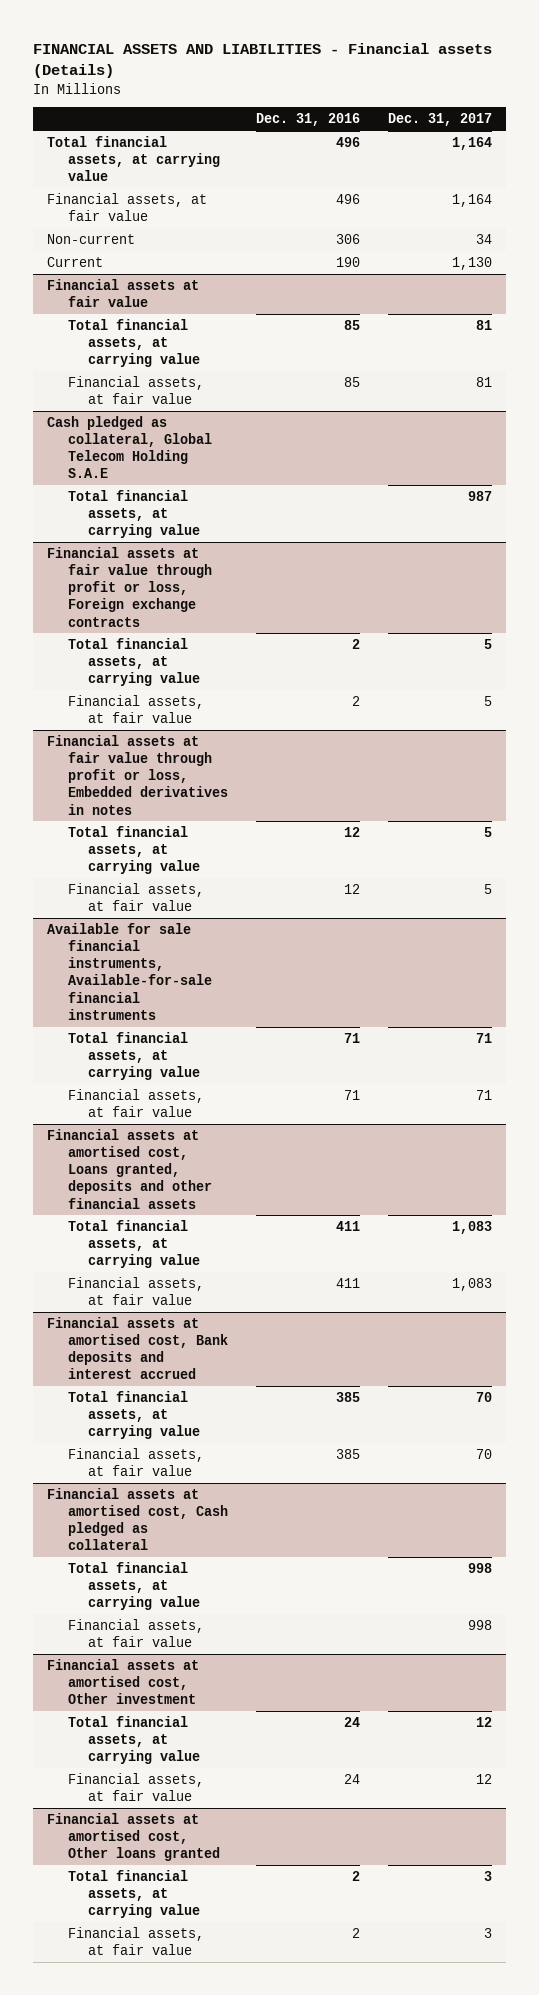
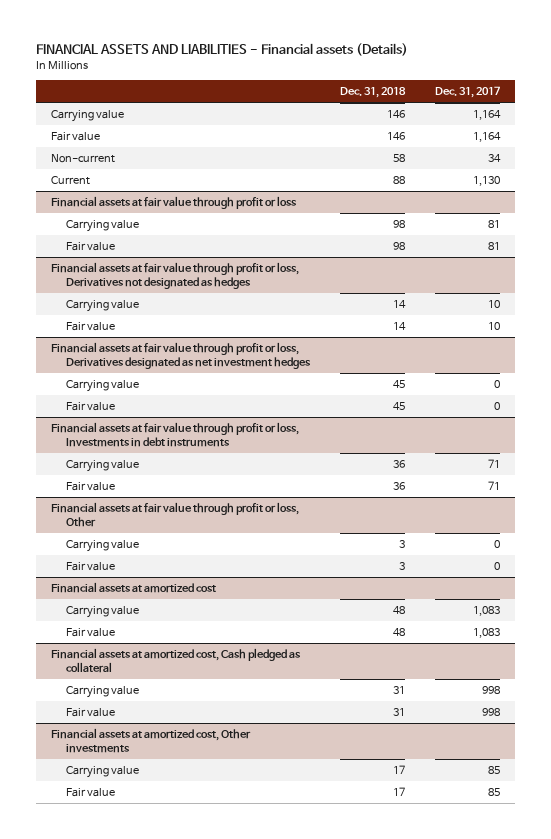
- | Dec. 31, 2016 | Dec. 31, 2017
+ | Dec. 31, 2018 | Dec. 31, 2017
- Total financial assets, at carrying value | 496 | 1,164
- Financial assets, at fair value | 496 | 1,164
+ Carrying value | 146 | 1,164
+ Fair value | 146 | 1,164
- Financial assets at fair value
- Total financial assets, at carrying value | 85 | 81
- Financial assets, at fair value | 85 | 81
- Cash pledged as collateral, Global Telecom Holding S.A.E
- Total financial assets, at carrying value | | 987
- Financial assets at fair value through profit or loss, Foreign exchange contracts
- Total financial assets, at carrying value | 2 | 5
- Financial assets, at fair value | 2 | 5
- Financial assets at fair value through profit or loss, Embedded derivatives in notes
- Total financial assets, at carrying value | 12 | 5
- Financial assets, at fair value | 12 | 5
- Available for sale financial instruments, Available-for-sale financial instruments
- Total financial assets, at carrying value | 71 | 71
- Financial assets, at fair value | 71 | 71
- Financial assets at amortised cost, Loans granted, deposits and other financial assets
- Total financial assets, at carrying value | 411 | 1,083
- Financial assets, at fair value | 411 | 1,083
- Financial assets at amortised cost, Bank deposits and interest accrued
- Total financial assets, at carrying value | 385 | 70
- Financial assets, at fair value | 385 | 70
- Financial assets at amortised cost, Cash pledged as collateral
- Total financial assets, at carrying value | | 998
- Financial assets, at fair value | | 998
- Financial assets at amortised cost, Other investment
- Total financial assets, at carrying value | 24 | 12
- Financial assets, at fair value | 24 | 12
- Financial assets at amortised cost, Other loans granted
- Total financial assets, at carrying value | 2 | 3
- Financial assets, at fair value | 2 | 3
+ Financial assets at fair value through profit or loss
+ Carrying value | 98 | 81
+ Fair value | 98 | 81
+ Financial assets at fair value through profit or loss, Derivatives not designated as hedges
+ Carrying value | 14 | 10
+ Fair value | 14 | 10
+ Financial assets at fair value through profit or loss, Derivatives designated as net investment hedges
+ Carrying value | 45 | 0
+ Fair value | 45 | 0
+ Financial assets at fair value through profit or loss, Investments in debt instruments
+ Carrying value | 36 | 71
+ Fair value | 36 | 71
+ Financial assets at fair value through profit or loss, Other
+ Carrying value | 3 | 0
+ Fair value | 3 | 0
+ Financial assets at amortized cost
+ Carrying value | 48 | 1,083
+ Fair value | 48 | 1,083
+ Financial assets at amortized cost, Cash pledged as collateral
+ Carrying value | 31 | 998
+ Fair value | 31 | 998
+ Financial assets at amortized cost, Other investments
+ Carrying value | 17 | 85
+ Fair value | 17 | 85

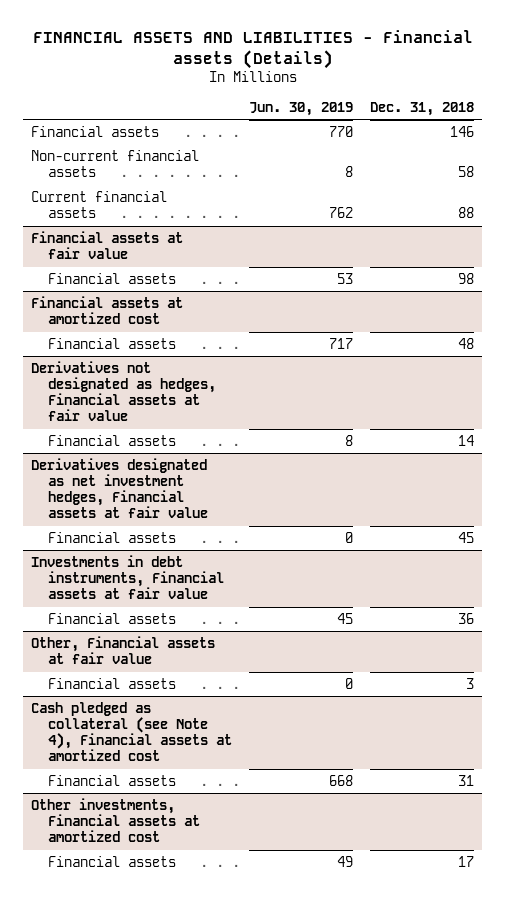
- | Dec. 31, 2018 | Dec. 31, 2017
+ | Jun. 30, 2019 | Dec. 31, 2018
- Carrying value | 146 | 1,164
- Fair value | 146 | 1,164
- Non-current | 58 | 34
- Current | 88 | 1,130
- Financial assets at fair value through profit or loss
- Carrying value | 98 | 81
- Fair value | 98 | 81
- Financial assets at fair value through profit or loss, Derivatives not designated as hedges
- Carrying value | 14 | 10
- Fair value | 14 | 10
- Financial assets at fair value through profit or loss, Derivatives designated as net investment hedges
- Carrying value | 45 | 0
- Fair value | 45 | 0
- Financial assets at fair value through profit or loss, Investments in debt instruments
- Carrying value | 36 | 71
- Fair value | 36 | 71
- Financial assets at fair value through profit or loss, Other
- Carrying value | 3 | 0
- Fair value | 3 | 0
+ Financial assets | 770 | 146
+ Non-current financial assets | 8 | 58
+ Current financial assets | 762 | 88
+ Financial assets at fair value
+ Financial assets | 53 | 98
@ Financial assets at amortized cost
- Carrying value | 48 | 1,083
- Fair value | 48 | 1,083
- Financial assets at amortized cost, Cash pledged as collateral
- Carrying value | 31 | 998
- Fair value | 31 | 998
- Financial assets at amortized cost, Other investments
- Carrying value | 17 | 85
- Fair value | 17 | 85
@ Financial assets at amortized cost
+ Financial assets | 717 | 48
+ Derivatives not designated as hedges, Financial assets at fair value
+ Financial assets | 8 | 14
+ Derivatives designated as net investment hedges, Financial assets at fair value
+ Financial assets | 0 | 45
+ Investments in debt instruments, Financial assets at fair value
+ Financial assets | 45 | 36
+ Other, Financial assets at fair value
+ Financial assets | 0 | 3
+ Cash pledged as collateral (see Note 4), Financial assets at amortized cost
+ Financial assets | 668 | 31
+ Other investments, Financial assets at amortized cost
+ Financial assets | 49 | 17

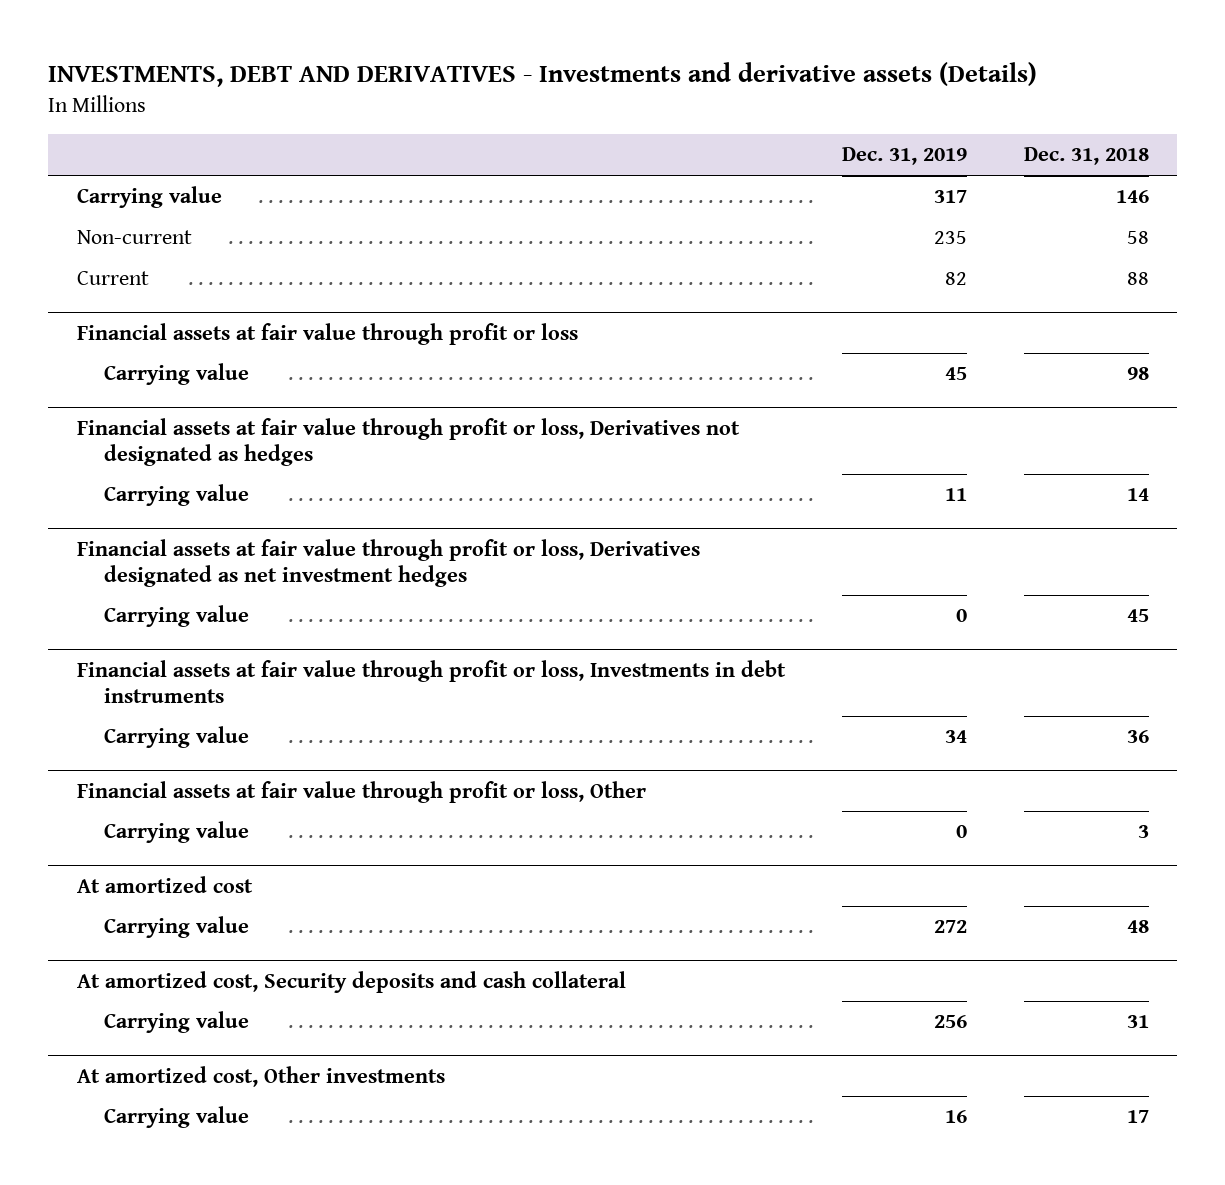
- FINANCIAL ASSETS AND LIABILITIES - Financial assets (Details)
+ INVESTMENTS, DEBT AND DERIVATIVES - Investments and derivative assets (Details)
- | Jun. 30, 2019 | Dec. 31, 2018
+ | Dec. 31, 2019 | Dec. 31, 2018
- Financial assets | 770 | 146
- Non-current financial assets | 8 | 58
- Current financial assets | 762 | 88
- Financial assets at fair value
- Financial assets | 53 | 98
- Financial assets at amortized cost
- Financial assets | 717 | 48
- Derivatives not designated as hedges, Financial assets at fair value
- Financial assets | 8 | 14
- Derivatives designated as net investment hedges, Financial assets at fair value
- Financial assets | 0 | 45
- Investments in debt instruments, Financial assets at fair value
- Financial assets | 45 | 36
- Other, Financial assets at fair value
- Financial assets | 0 | 3
- Cash pledged as collateral (see Note 4), Financial assets at amortized cost
- Financial assets | 668 | 31
- Other investments, Financial assets at amortized cost
- Financial assets | 49 | 17
+ Carrying value | 317 | 146
+ Non-current | 235 | 58
+ Current | 82 | 88
+ Financial assets at fair value through profit or loss
+ Carrying value | 45 | 98
+ Financial assets at fair value through profit or loss, Derivatives not designated as hedges
+ Carrying value | 11 | 14
+ Financial assets at fair value through profit or loss, Derivatives designated as net investment hedges
+ Carrying value | 0 | 45
+ Financial assets at fair value through profit or loss, Investments in debt instruments
+ Carrying value | 34 | 36
+ Financial assets at fair value through profit or loss, Other
+ Carrying value | 0 | 3
+ At amortized cost
+ Carrying value | 272 | 48
+ At amortized cost, Security deposits and cash collateral
+ Carrying value | 256 | 31
+ At amortized cost, Other investments
+ Carrying value | 16 | 17

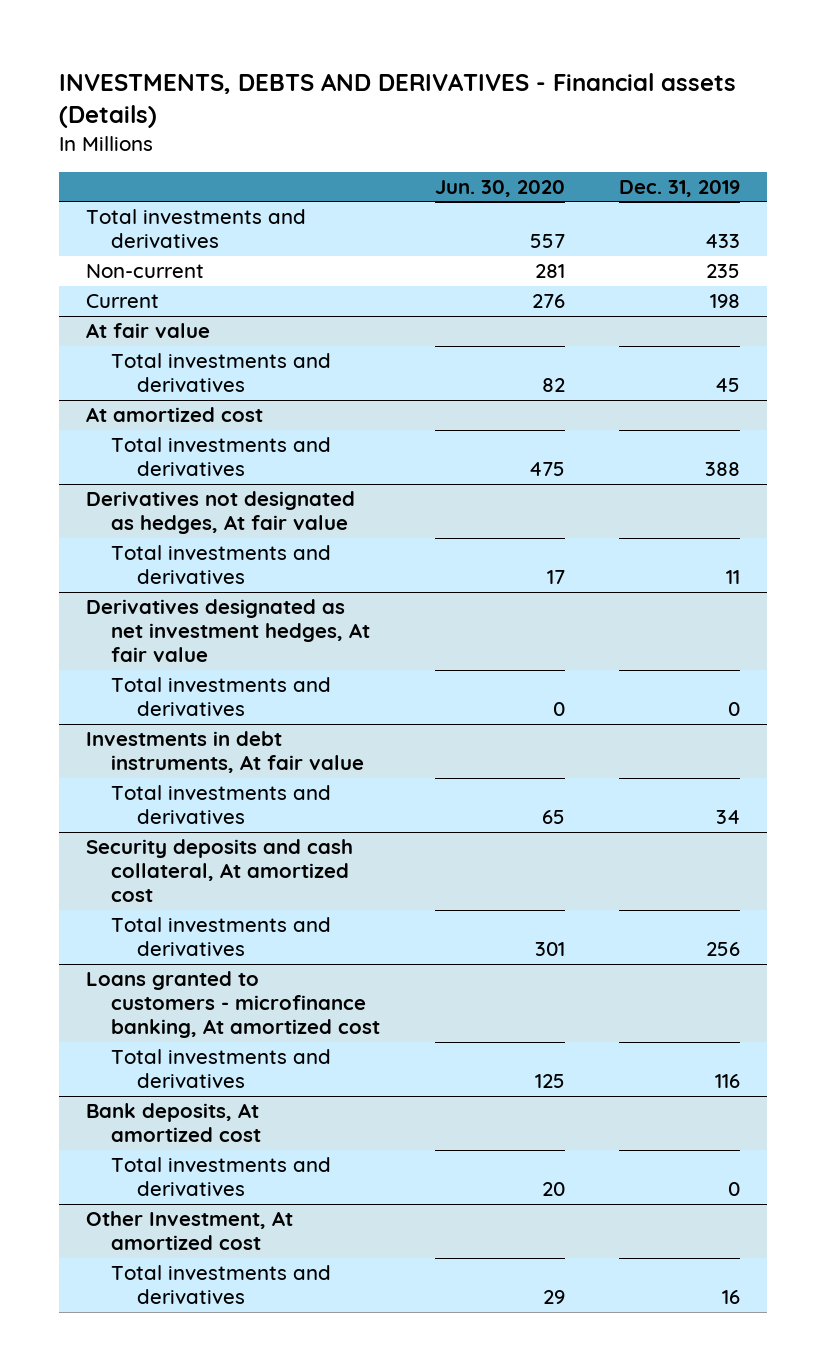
- INVESTMENTS, DEBT AND DERIVATIVES - Investments and derivative assets (Details)
+ INVESTMENTS, DEBTS AND DERIVATIVES - Financial assets (Details)
- | Dec. 31, 2019 | Dec. 31, 2018
+ | Jun. 30, 2020 | Dec. 31, 2019
- Carrying value | 317 | 146
+ Total investments and derivatives | 557 | 433
- Current | 82 | 88
- Financial assets at fair value through profit or loss
- Carrying value | 45 | 98
- Financial assets at fair value through profit or loss, Derivatives not designated as hedges
- Carrying value | 11 | 14
- Financial assets at fair value through profit or loss, Derivatives designated as net investment hedges
- Carrying value | 0 | 45
- Financial assets at fair value through profit or loss, Investments in debt instruments
- Carrying value | 34 | 36
- Financial assets at fair value through profit or loss, Other
- Carrying value | 0 | 3
+ Current | 276 | 198
+ At fair value
+ Total investments and derivatives | 82 | 45
@ At amortized cost
- Carrying value | 272 | 48
- At amortized cost, Security deposits and cash collateral
- Carrying value | 256 | 31
- At amortized cost, Other investments
- Carrying value | 16 | 17
@ At amortized cost
+ Total investments and derivatives | 475 | 388
+ Derivatives not designated as hedges, At fair value
+ Total investments and derivatives | 17 | 11
+ Derivatives designated as net investment hedges, At fair value
+ Total investments and derivatives | 0 | 0
+ Investments in debt instruments, At fair value
+ Total investments and derivatives | 65 | 34
+ Security deposits and cash collateral, At amortized cost
+ Total investments and derivatives | 301 | 256
+ Loans granted to customers - microfinance banking, At amortized cost
+ Total investments and derivatives | 125 | 116
+ Bank deposits, At amortized cost
+ Total investments and derivatives | 20 | 0
+ Other Investment, At amortized cost
+ Total investments and derivatives | 29 | 16

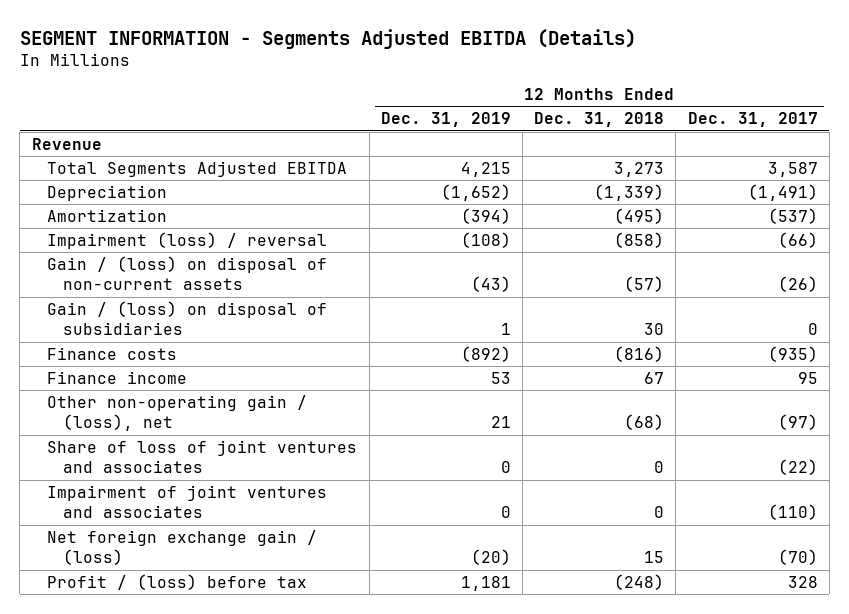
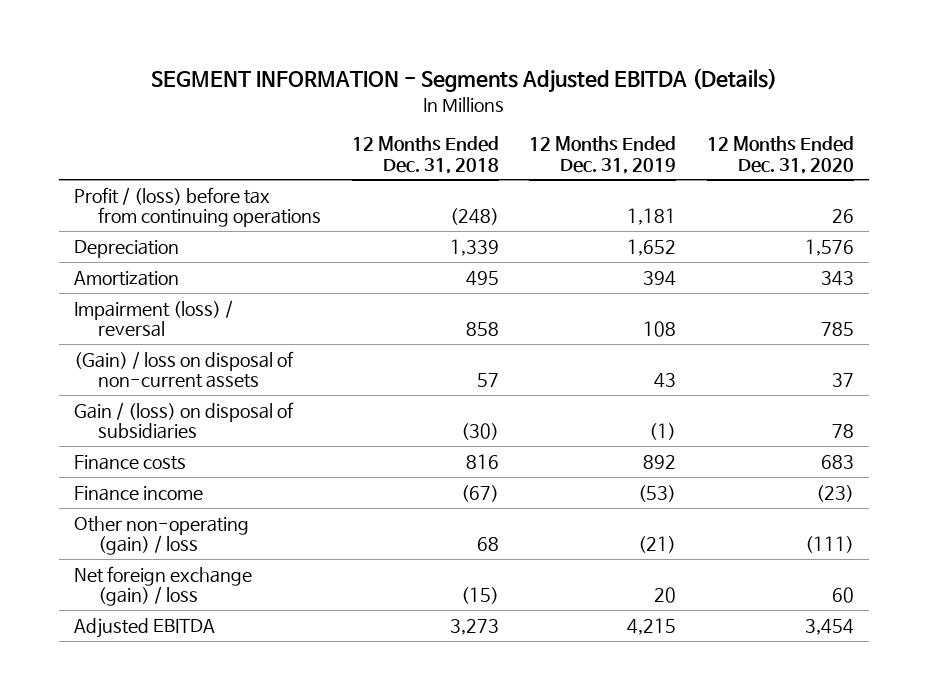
- | 12 Months Ended Dec. 31, 2019 | 12 Months Ended Dec. 31, 2018 | 12 Months Ended Dec. 31, 2017
+ | 12 Months Ended Dec. 31, 2018 | 12 Months Ended Dec. 31, 2019 | 12 Months Ended Dec. 31, 2020
- Revenue
- Total Segments Adjusted EBITDA | 4,215 | 3,273 | 3,587
- Depreciation | (1,652) | (1,339) | (1,491)
- Amortization | (394) | (495) | (537)
- Impairment (loss) / reversal | (108) | (858) | (66)
- Gain / (loss) on disposal of non-current assets | (43) | (57) | (26)
- Gain / (loss) on disposal of subsidiaries | 1 | 30 | 0
- Finance costs | (892) | (816) | (935)
- Finance income | 53 | 67 | 95
- Other non-operating gain / (loss), net | 21 | (68) | (97)
- Share of loss of joint ventures and associates | 0 | 0 | (22)
- Impairment of joint ventures and associates | 0 | 0 | (110)
- Net foreign exchange gain / (loss) | (20) | 15 | (70)
- Profit / (loss) before tax | 1,181 | (248) | 328
+ Profit / (loss) before tax from continuing operations | (248) | 1,181 | 26
+ Depreciation | 1,339 | 1,652 | 1,576
+ Amortization | 495 | 394 | 343
+ Impairment (loss) / reversal | 858 | 108 | 785
+ (Gain) / loss on disposal of non-current assets | 57 | 43 | 37
+ Gain / (loss) on disposal of subsidiaries | (30) | (1) | 78
+ Finance costs | 816 | 892 | 683
+ Finance income | (67) | (53) | (23)
+ Other non-operating (gain) / loss | 68 | (21) | (111)
+ Net foreign exchange (gain) / loss | (15) | 20 | 60
+ Adjusted EBITDA | 3,273 | 4,215 | 3,454

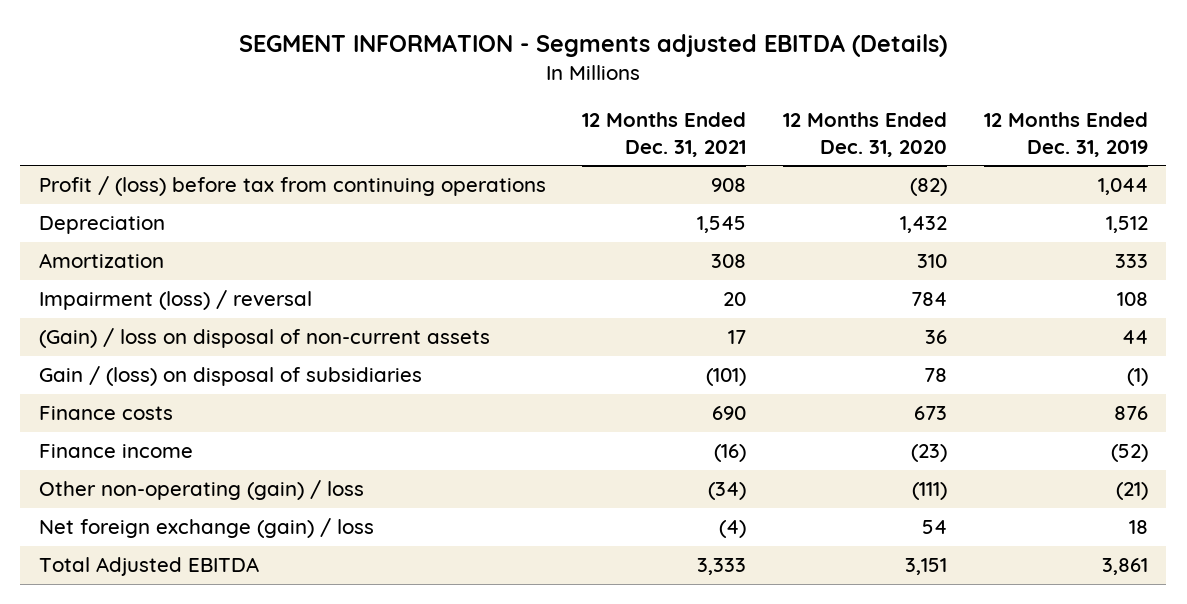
- SEGMENT INFORMATION - Segments Adjusted EBITDA (Details)
+ SEGMENT INFORMATION - Segments adjusted EBITDA (Details)
- | 12 Months Ended Dec. 31, 2018 | 12 Months Ended Dec. 31, 2019 | 12 Months Ended Dec. 31, 2020
+ | 12 Months Ended Dec. 31, 2021 | 12 Months Ended Dec. 31, 2020 | 12 Months Ended Dec. 31, 2019
- Profit / (loss) before tax from continuing operations | (248) | 1,181 | 26
- Depreciation | 1,339 | 1,652 | 1,576
- Amortization | 495 | 394 | 343
- Impairment (loss) / reversal | 858 | 108 | 785
- (Gain) / loss on disposal of non-current assets | 57 | 43 | 37
+ Profit / (loss) before tax from continuing operations | 908 | (82) | 1,044
+ Depreciation | 1,545 | 1,432 | 1,512
+ Amortization | 308 | 310 | 333
+ Impairment (loss) / reversal | 20 | 784 | 108
+ (Gain) / loss on disposal of non-current assets | 17 | 36 | 44
- Finance costs | 816 | 892 | 683
- Finance income | (67) | (53) | (23)
+ Finance costs | 690 | 673 | 876
+ Finance income | (16) | (23) | (52)
- Net foreign exchange (gain) / loss | (15) | 20 | 60
- Adjusted EBITDA | 3,273 | 4,215 | 3,454
+ Net foreign exchange (gain) / loss | (4) | 54 | 18
+ Total Adjusted EBITDA | 3,333 | 3,151 | 3,861

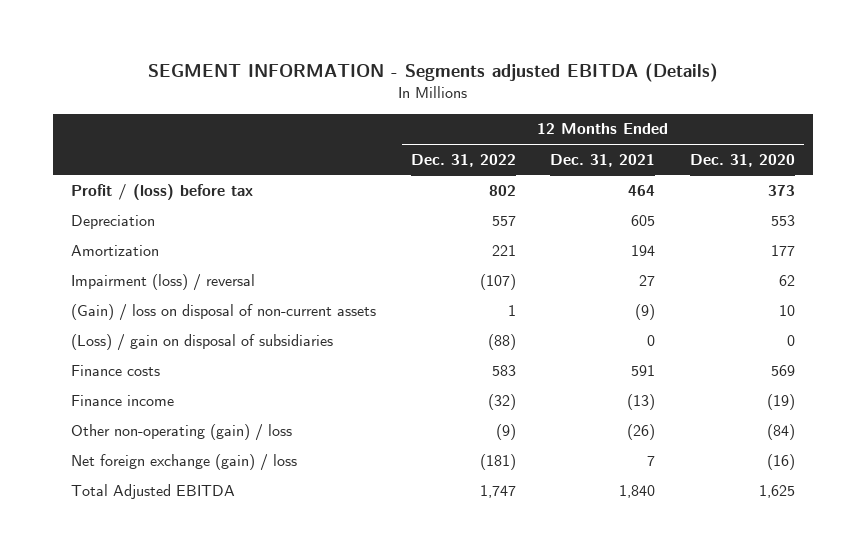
- | 12 Months Ended Dec. 31, 2021 | 12 Months Ended Dec. 31, 2020 | 12 Months Ended Dec. 31, 2019
+ | 12 Months Ended Dec. 31, 2022 | 12 Months Ended Dec. 31, 2021 | 12 Months Ended Dec. 31, 2020
- Profit / (loss) before tax from continuing operations | 908 | (82) | 1,044
- Depreciation | 1,545 | 1,432 | 1,512
- Amortization | 308 | 310 | 333
- Impairment (loss) / reversal | 20 | 784 | 108
- (Gain) / loss on disposal of non-current assets | 17 | 36 | 44
- Gain / (loss) on disposal of subsidiaries | (101) | 78 | (1)
- Finance costs | 690 | 673 | 876
- Finance income | (16) | (23) | (52)
- Other non-operating (gain) / loss | (34) | (111) | (21)
- Net foreign exchange (gain) / loss | (4) | 54 | 18
- Total Adjusted EBITDA | 3,333 | 3,151 | 3,861
+ Profit / (loss) before tax | 802 | 464 | 373
+ Depreciation | 557 | 605 | 553
+ Amortization | 221 | 194 | 177
+ Impairment (loss) / reversal | (107) | 27 | 62
+ (Gain) / loss on disposal of non-current assets | 1 | (9) | 10
+ (Loss) / gain on disposal of subsidiaries | (88) | 0 | 0
+ Finance costs | 583 | 591 | 569
+ Finance income | (32) | (13) | (19)
+ Other non-operating (gain) / loss | (9) | (26) | (84)
+ Net foreign exchange (gain) / loss | (181) | 7 | (16)
+ Total Adjusted EBITDA | 1,747 | 1,840 | 1,625

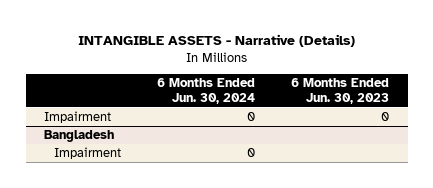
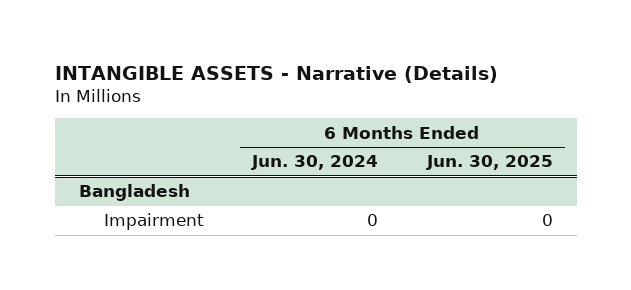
- | 6 Months Ended Jun. 30, 2024 | 6 Months Ended Jun. 30, 2023
+ | 6 Months Ended Jun. 30, 2024 | 6 Months Ended Jun. 30, 2025
- Impairment | 0 | 0

